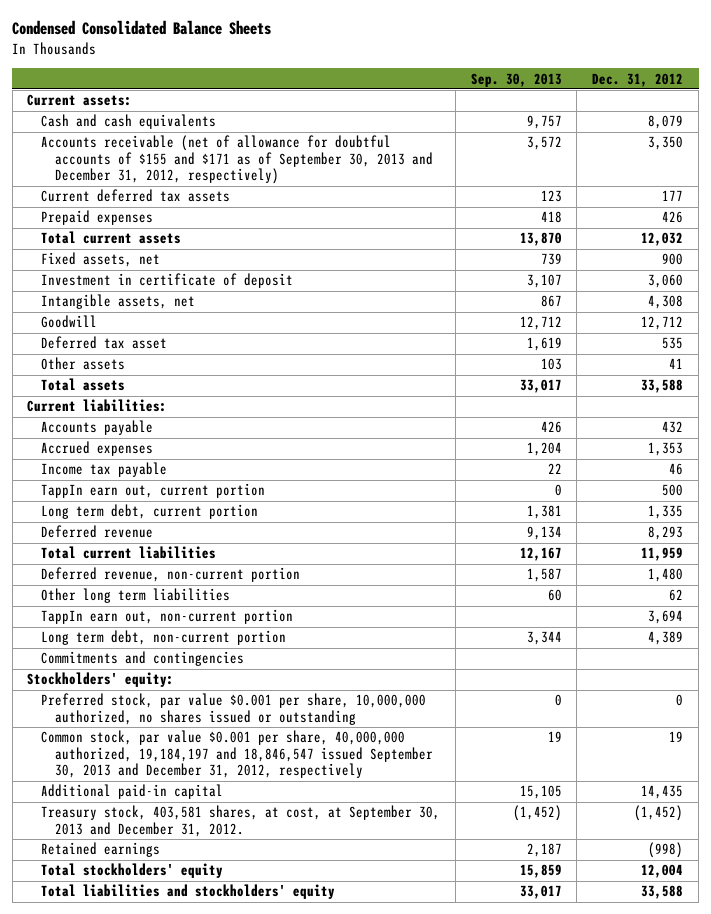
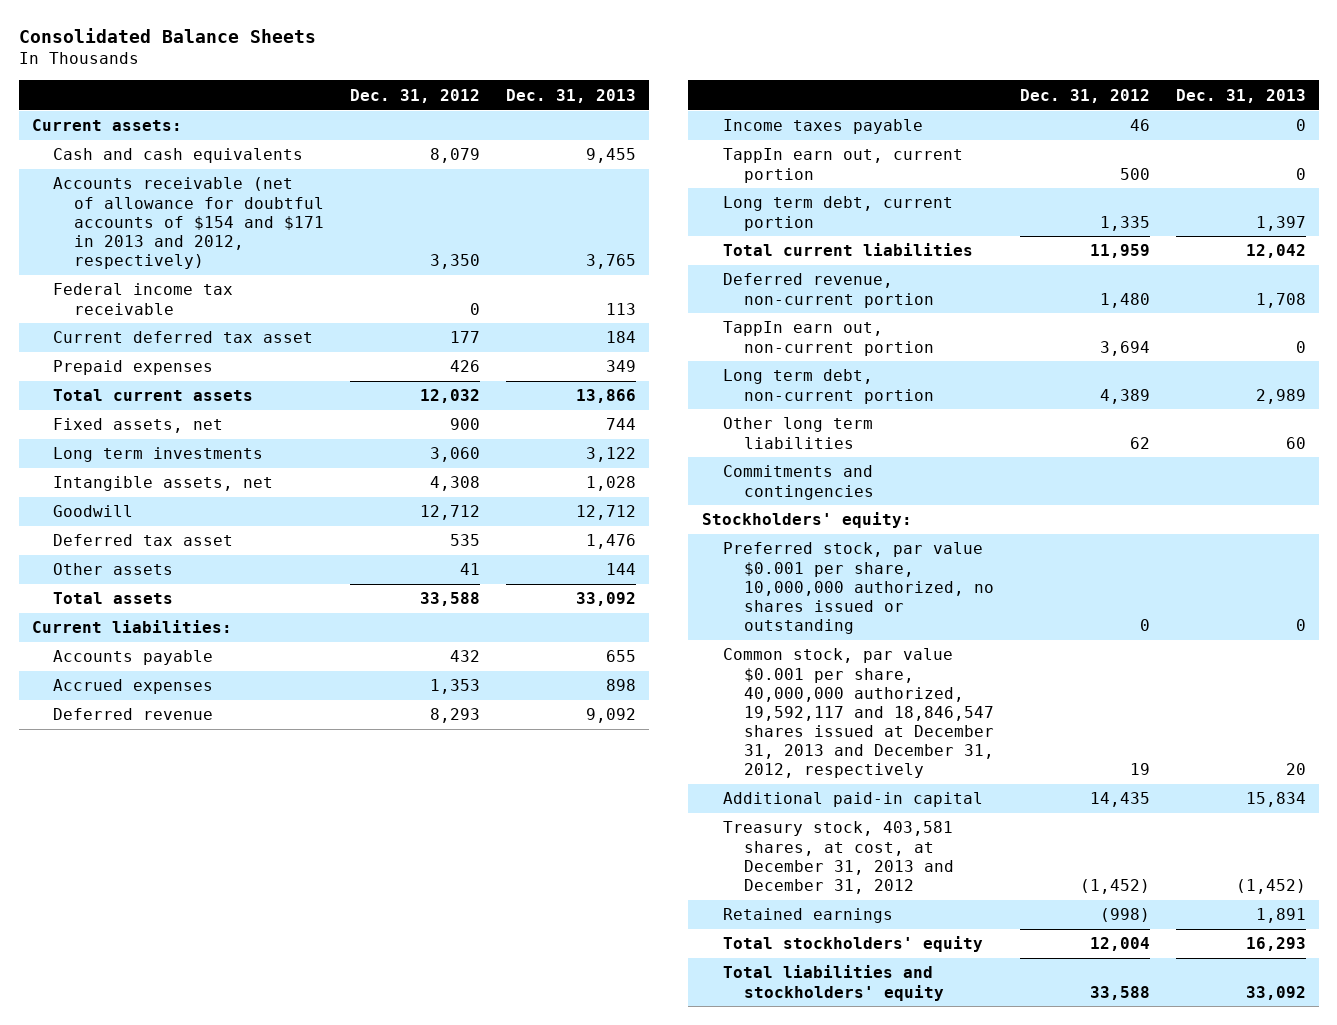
- Condensed Consolidated Balance Sheets
+ Consolidated Balance Sheets
- | Sep. 30, 2013 | Dec. 31, 2012
+ | Dec. 31, 2012 | Dec. 31, 2013
- Accounts receivable (net of allowance for doubtful accounts of $155 and $171 as of September 30, 2013 and December 31, 2012, respectively) | 3,572 | 3,350
- Current deferred tax assets | 123 | 177
+ Accounts receivable (net of allowance for doubtful accounts of $154 and $171 in 2013 and 2012, respectively) | 3,350 | 3,765
+ Federal income tax receivable | 0 | 113
+ Current deferred tax asset | 177 | 184
- Investment in certificate of deposit | 3,107 | 3,060
+ Long term investments | 3,060 | 3,122
- Income tax payable | 22 | 46
moved up: Deferred revenue | 8,293 | 9,092
+ Income taxes payable | 46 | 0
moved down: Other long term liabilities | 62 | 60
- Common stock, par value $0.001 per share, 40,000,000 authorized, 19,184,197 and 18,846,547 issued September 30, 2013 and December 31, 2012, respectively | 19 | 19
+ Common stock, par value $0.001 per share, 40,000,000 authorized, 19,592,117 and 18,846,547 shares issued at December 31, 2013 and December 31, 2012, respectively | 19 | 20
- Treasury stock, 403,581 shares, at cost, at September 30, 2013 and December 31, 2012. | (1,452) | (1,452)
+ Treasury stock, 403,581 shares, at cost, at December 31, 2013 and December 31, 2012 | (1,452) | (1,452)

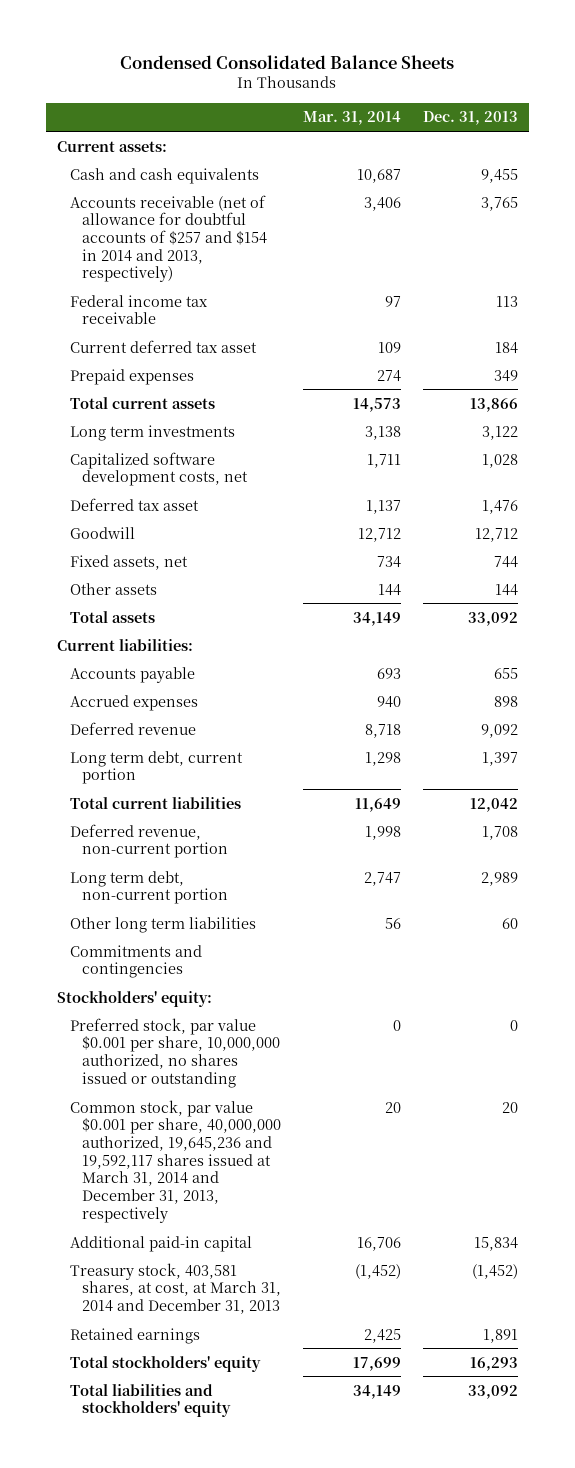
- Consolidated Balance Sheets
+ Condensed Consolidated Balance Sheets
- | Dec. 31, 2012 | Dec. 31, 2013
+ | Mar. 31, 2014 | Dec. 31, 2013
- Accounts receivable (net of allowance for doubtful accounts of $154 and $171 in 2013 and 2012, respectively) | 3,350 | 3,765
+ Accounts receivable (net of allowance for doubtful accounts of $257 and $154 in 2014 and 2013, respectively) | 3,406 | 3,765
- Intangible assets, net | 4,308 | 1,028
+ Capitalized software development costs, net | 1,711 | 1,028
moved down: Goodwill | 12,712 | 12,712
moved down: Fixed assets, net | 734 | 744
- Income taxes payable | 46 | 0
- TappIn earn out, current portion | 500 | 0
- TappIn earn out, non-current portion | 3,694 | 0
- Common stock, par value $0.001 per share, 40,000,000 authorized, 19,592,117 and 18,846,547 shares issued at December 31, 2013 and December 31, 2012, respectively | 19 | 20
+ Common stock, par value $0.001 per share, 40,000,000 authorized, 19,645,236 and 19,592,117 shares issued at March 31, 2014 and December 31, 2013, respectively | 20 | 20
- Treasury stock, 403,581 shares, at cost, at December 31, 2013 and December 31, 2012 | (1,452) | (1,452)
+ Treasury stock, 403,581 shares, at cost, at March 31, 2014 and December 31, 2013 | (1,452) | (1,452)

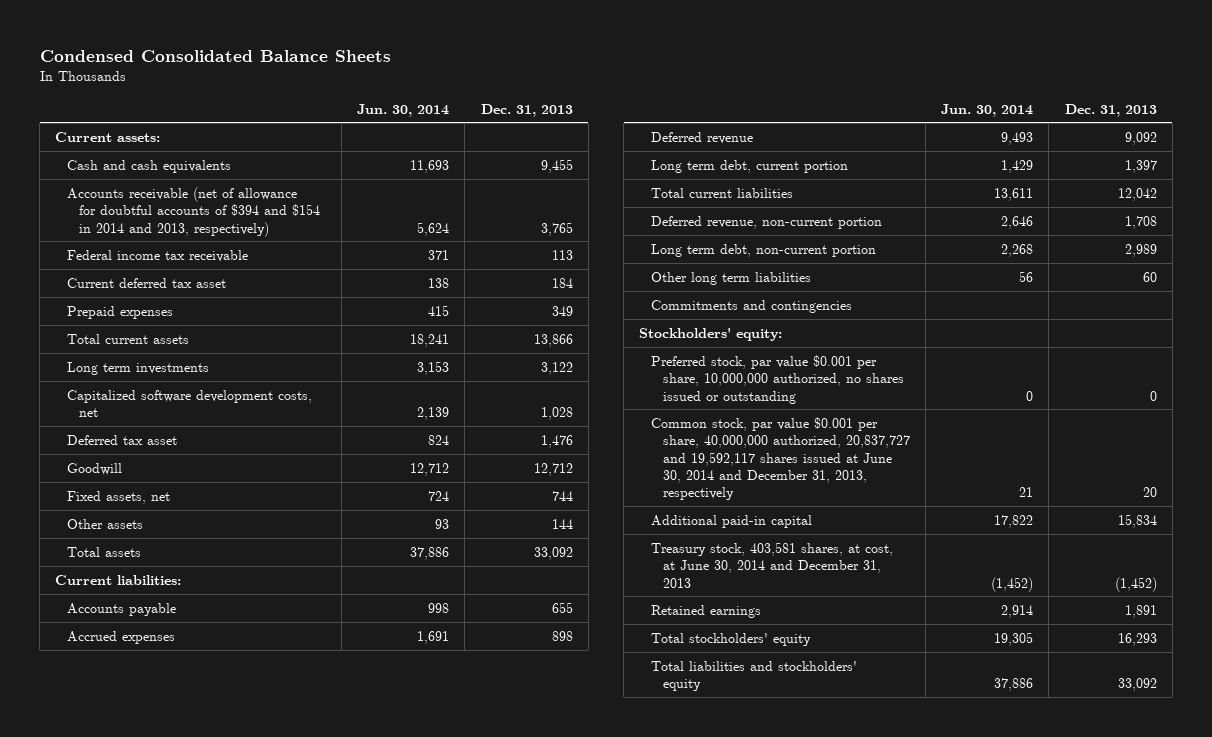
- | Mar. 31, 2014 | Dec. 31, 2013
+ | Jun. 30, 2014 | Dec. 31, 2013
- Accounts receivable (net of allowance for doubtful accounts of $257 and $154 in 2014 and 2013, respectively) | 3,406 | 3,765
+ Accounts receivable (net of allowance for doubtful accounts of $394 and $154 in 2014 and 2013, respectively) | 5,624 | 3,765
- Common stock, par value $0.001 per share, 40,000,000 authorized, 19,645,236 and 19,592,117 shares issued at March 31, 2014 and December 31, 2013, respectively | 20 | 20
+ Common stock, par value $0.001 per share, 40,000,000 authorized, 20,837,727 and 19,592,117 shares issued at June 30, 2014 and December 31, 2013, respectively | 21 | 20
- Treasury stock, 403,581 shares, at cost, at March 31, 2014 and December 31, 2013 | (1,452) | (1,452)
+ Treasury stock, 403,581 shares, at cost, at June 30, 2014 and December 31, 2013 | (1,452) | (1,452)

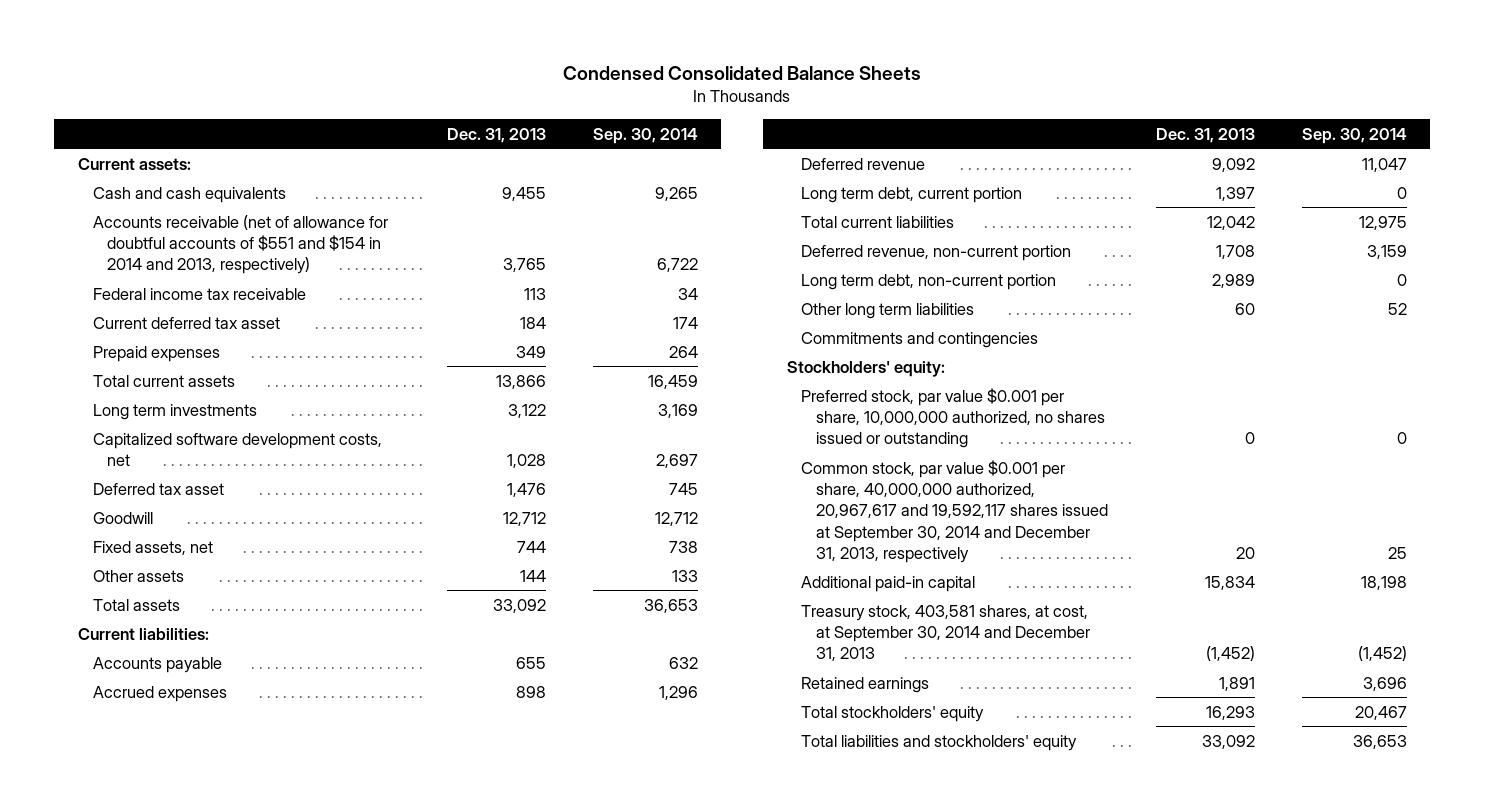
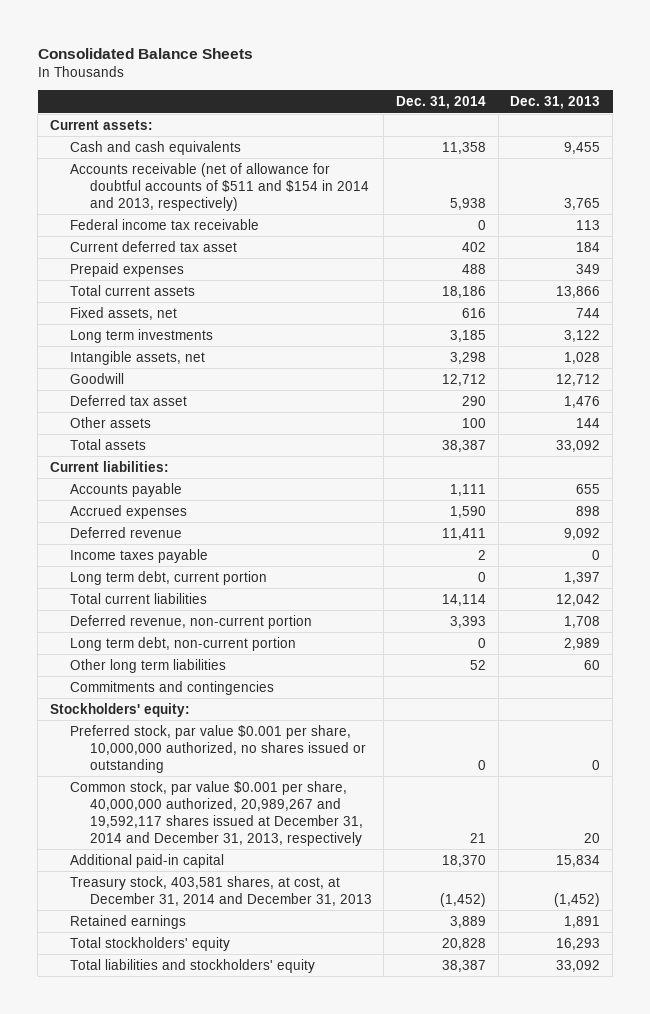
- Condensed Consolidated Balance Sheets
+ Consolidated Balance Sheets
- | Dec. 31, 2013 | Sep. 30, 2014
+ | Dec. 31, 2014 | Dec. 31, 2013
- Accounts receivable (net of allowance for doubtful accounts of $551 and $154 in 2014 and 2013, respectively) | 3,765 | 6,722
+ Accounts receivable (net of allowance for doubtful accounts of $511 and $154 in 2014 and 2013, respectively) | 5,938 | 3,765
moved up: Fixed assets, net | 616 | 744
- Capitalized software development costs, net | 1,028 | 2,697
+ Intangible assets, net | 3,298 | 1,028
moved down: Deferred tax asset | 290 | 1,476
+ Income taxes payable | 2 | 0
- Common stock, par value $0.001 per share, 40,000,000 authorized, 20,967,617 and 19,592,117 shares issued at September 30, 2014 and December 31, 2013, respectively | 20 | 25
+ Common stock, par value $0.001 per share, 40,000,000 authorized, 20,989,267 and 19,592,117 shares issued at December 31, 2014 and December 31, 2013, respectively | 21 | 20
- Treasury stock, 403,581 shares, at cost, at September 30, 2014 and December 31, 2013 | (1,452) | (1,452)
+ Treasury stock, 403,581 shares, at cost, at December 31, 2014 and December 31, 2013 | (1,452) | (1,452)

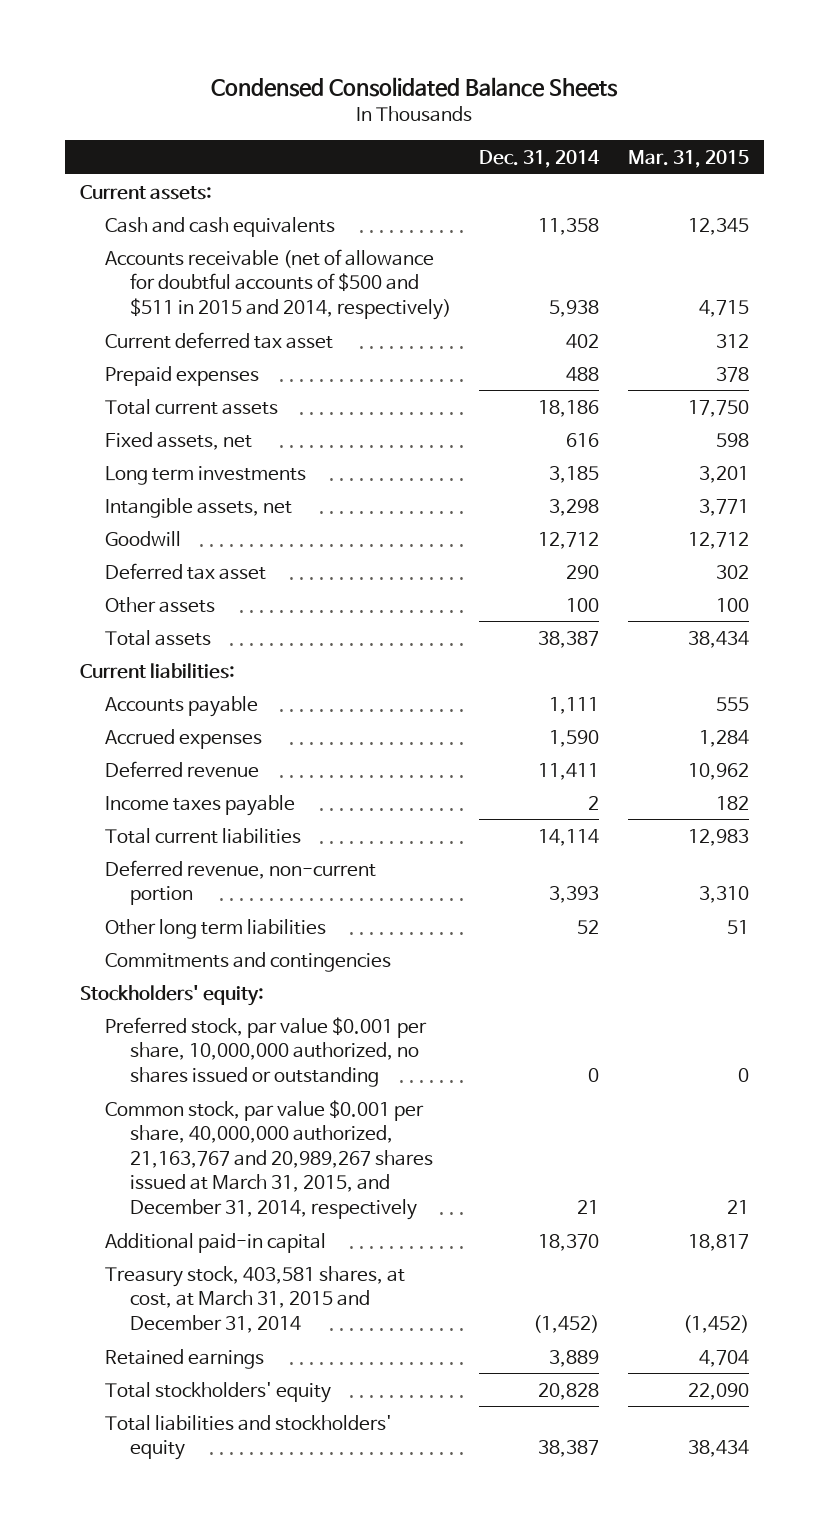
- Consolidated Balance Sheets
+ Condensed Consolidated Balance Sheets
- | Dec. 31, 2014 | Dec. 31, 2013
+ | Dec. 31, 2014 | Mar. 31, 2015
- Accounts receivable (net of allowance for doubtful accounts of $511 and $154 in 2014 and 2013, respectively) | 5,938 | 3,765
- Federal income tax receivable | 0 | 113
+ Accounts receivable (net of allowance for doubtful accounts of $500 and $511 in 2015 and 2014, respectively) | 5,938 | 4,715
- Long term debt, current portion | 0 | 1,397
- Long term debt, non-current portion | 0 | 2,989
- Common stock, par value $0.001 per share, 40,000,000 authorized, 20,989,267 and 19,592,117 shares issued at December 31, 2014 and December 31, 2013, respectively | 21 | 20
+ Common stock, par value $0.001 per share, 40,000,000 authorized, 21,163,767 and 20,989,267 shares issued at March 31, 2015, and December 31, 2014, respectively | 21 | 21
- Treasury stock, 403,581 shares, at cost, at December 31, 2014 and December 31, 2013 | (1,452) | (1,452)
+ Treasury stock, 403,581 shares, at cost, at March 31, 2015 and December 31, 2014 | (1,452) | (1,452)

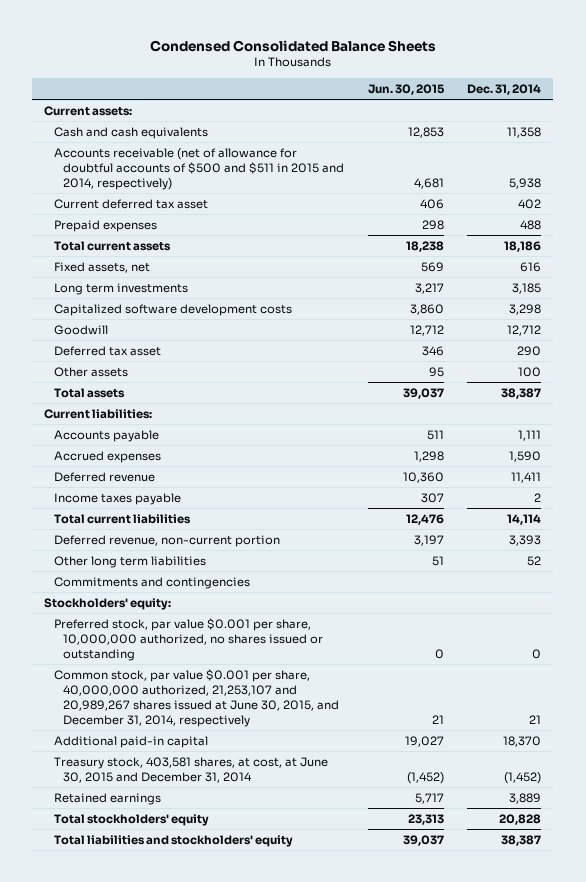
- | Dec. 31, 2014 | Mar. 31, 2015
+ | Jun. 30, 2015 | Dec. 31, 2014
- Intangible assets, net | 3,298 | 3,771
+ Capitalized software development costs | 3,860 | 3,298
- Common stock, par value $0.001 per share, 40,000,000 authorized, 21,163,767 and 20,989,267 shares issued at March 31, 2015, and December 31, 2014, respectively | 21 | 21
+ Common stock, par value $0.001 per share, 40,000,000 authorized, 21,253,107 and 20,989,267 shares issued at June 30, 2015, and December 31, 2014, respectively | 21 | 21
- Treasury stock, 403,581 shares, at cost, at March 31, 2015 and December 31, 2014 | (1,452) | (1,452)
+ Treasury stock, 403,581 shares, at cost, at June 30, 2015 and December 31, 2014 | (1,452) | (1,452)

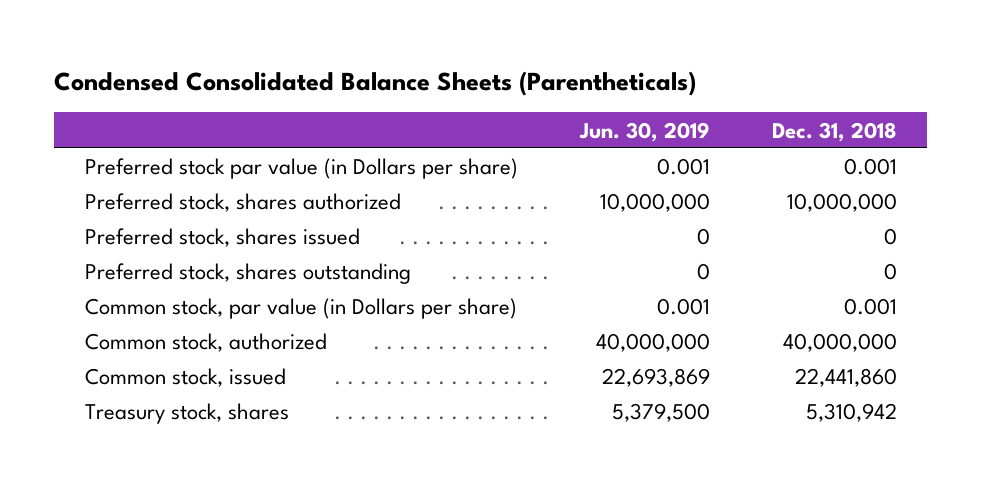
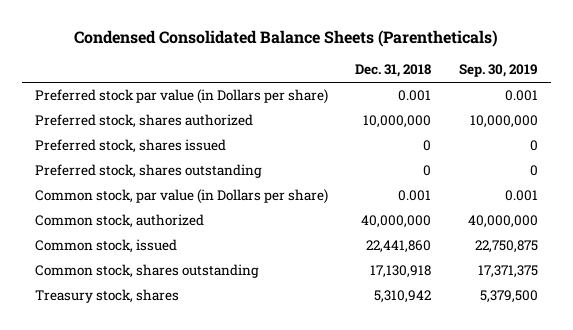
- | Jun. 30, 2019 | Dec. 31, 2018
+ | Dec. 31, 2018 | Sep. 30, 2019
+ Common stock, shares outstanding | 17,130,918 | 17,371,375

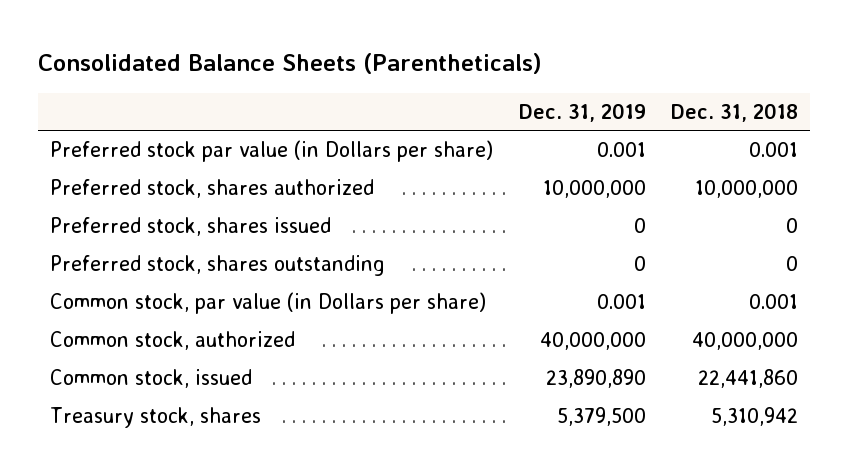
- Condensed Consolidated Balance Sheets (Parentheticals)
+ Consolidated Balance Sheets (Parentheticals)
- | Dec. 31, 2018 | Sep. 30, 2019
+ | Dec. 31, 2019 | Dec. 31, 2018
- Common stock, shares outstanding | 17,130,918 | 17,371,375

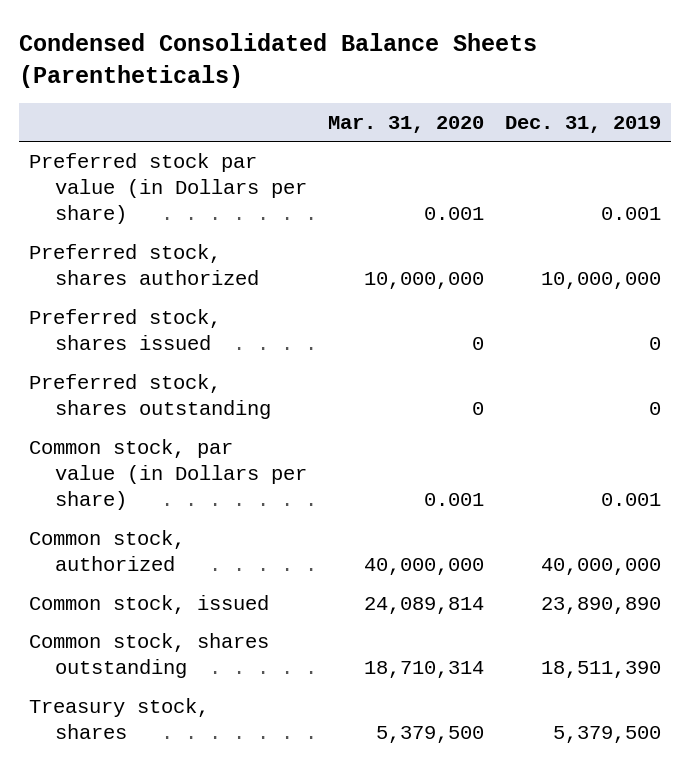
- Consolidated Balance Sheets (Parentheticals)
+ Condensed Consolidated Balance Sheets (Parentheticals)
- | Dec. 31, 2019 | Dec. 31, 2018
+ | Mar. 31, 2020 | Dec. 31, 2019
+ Common stock, shares outstanding | 18,710,314 | 18,511,390

